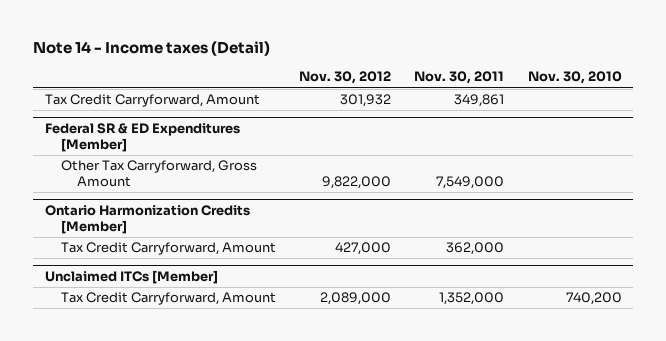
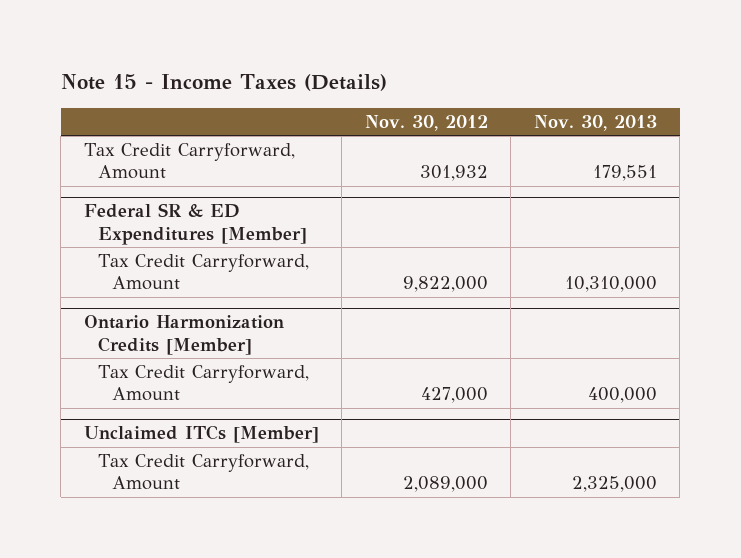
- Note 14 - Income taxes (Detail)
+ Note 15 - Income Taxes (Details)
- | Nov. 30, 2012 | Nov. 30, 2011 | Nov. 30, 2010
+ | Nov. 30, 2012 | Nov. 30, 2013
@ Federal SR & ED Expenditures [Member]
- Other Tax Carryforward, Gross Amount | 9,822,000 | 7,549,000 |
+ Tax Credit Carryforward, Amount | 9,822,000 | 10,310,000

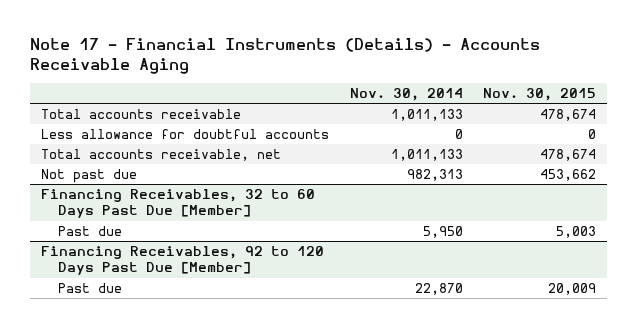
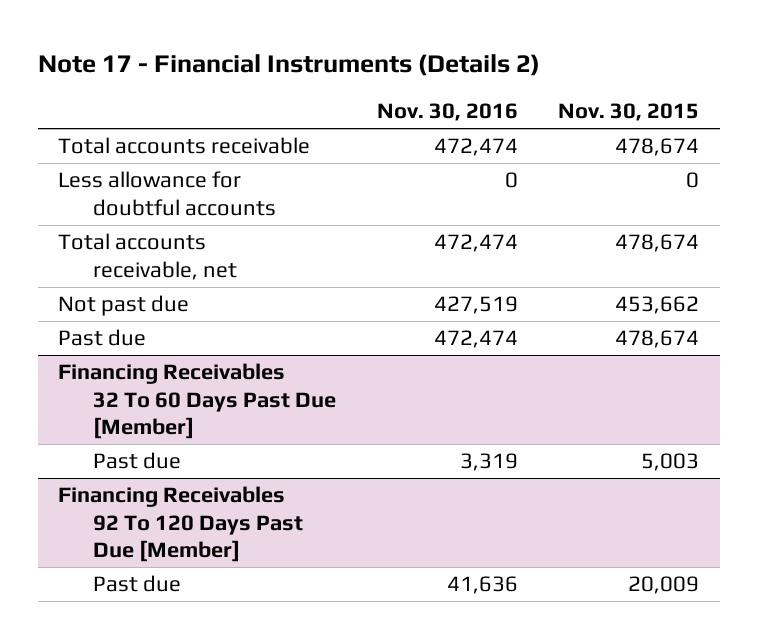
- Note 17 - Financial Instruments (Details) - Accounts Receivable Aging
+ Note 17 - Financial Instruments (Details 2)
- | Nov. 30, 2014 | Nov. 30, 2015
+ | Nov. 30, 2016 | Nov. 30, 2015
- Financing Receivables, 32 to 60 Days Past Due [Member]
+ Past due | 472,474 | 478,674
+ Financing Receivables 32 To 60 Days Past Due [Member]
- Financing Receivables, 92 to 120 Days Past Due [Member]
+ Financing Receivables 92 To 120 Days Past Due [Member]

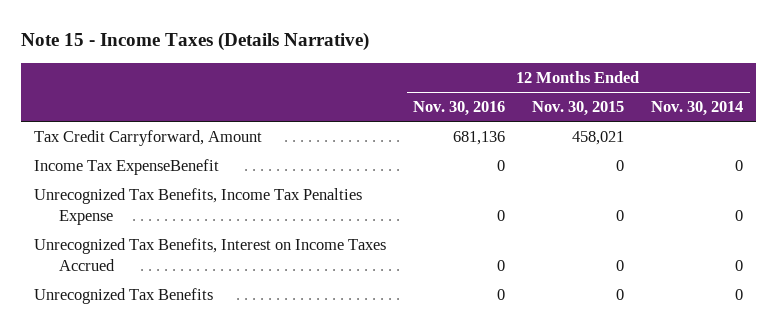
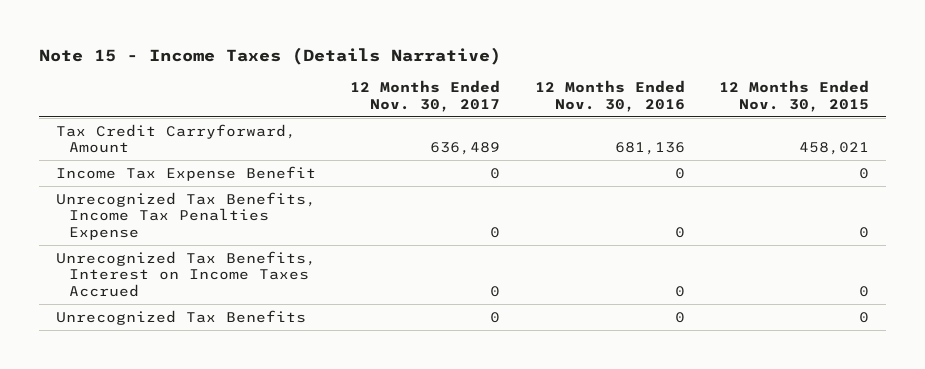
- | 12 Months Ended Nov. 30, 2016 | 12 Months Ended Nov. 30, 2015 | 12 Months Ended Nov. 30, 2014
+ | 12 Months Ended Nov. 30, 2017 | 12 Months Ended Nov. 30, 2016 | 12 Months Ended Nov. 30, 2015
- Income Tax ExpenseBenefit | 0 | 0 | 0
+ Income Tax Expense Benefit | 0 | 0 | 0

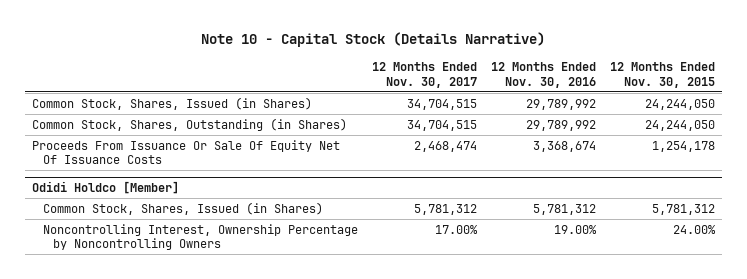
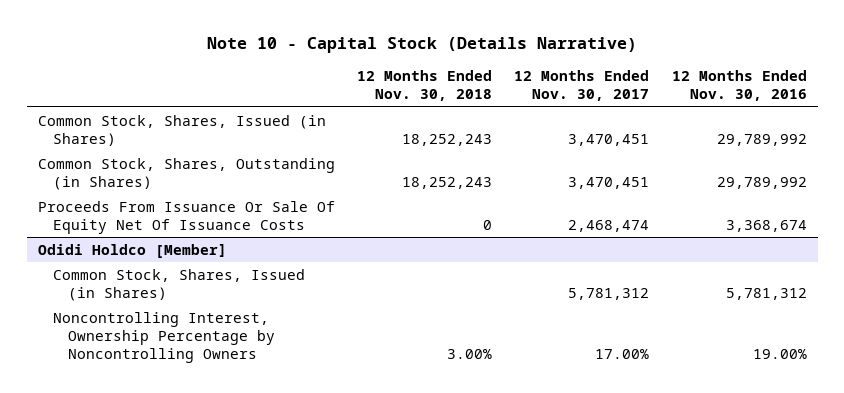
- | 12 Months Ended Nov. 30, 2017 | 12 Months Ended Nov. 30, 2016 | 12 Months Ended Nov. 30, 2015
+ | 12 Months Ended Nov. 30, 2018 | 12 Months Ended Nov. 30, 2017 | 12 Months Ended Nov. 30, 2016
- Common Stock, Shares, Issued (in Shares) | 34,704,515 | 29,789,992 | 24,244,050
- Common Stock, Shares, Outstanding (in Shares) | 34,704,515 | 29,789,992 | 24,244,050
+ Common Stock, Shares, Issued (in Shares) | 18,252,243 | 3,470,451 | 29,789,992
+ Common Stock, Shares, Outstanding (in Shares) | 18,252,243 | 3,470,451 | 29,789,992

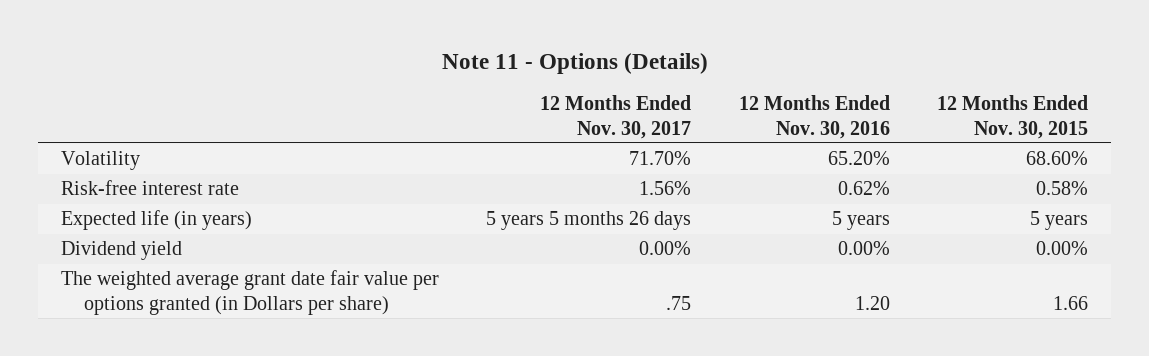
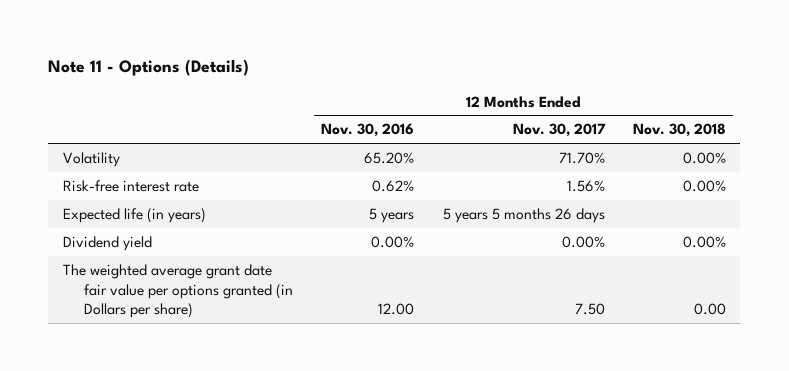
- | 12 Months Ended Nov. 30, 2017 | 12 Months Ended Nov. 30, 2016 | 12 Months Ended Nov. 30, 2015
+ | 12 Months Ended Nov. 30, 2016 | 12 Months Ended Nov. 30, 2017 | 12 Months Ended Nov. 30, 2018
- The weighted average grant date fair value per options granted (in Dollars per share) | .75 | 1.20 | 1.66
+ The weighted average grant date fair value per options granted (in Dollars per share) | 12.00 | 7.50 | 0.00

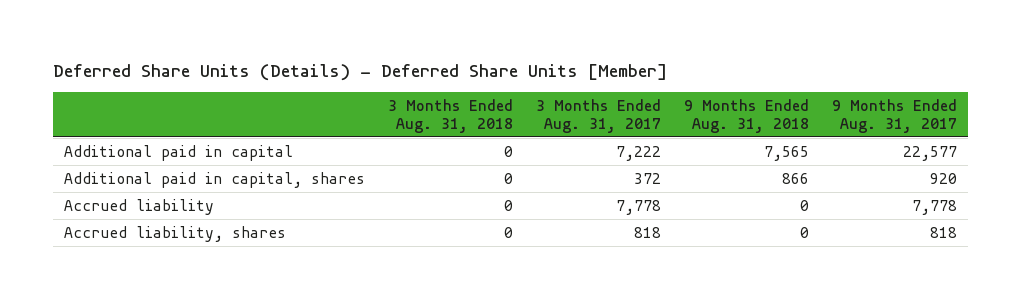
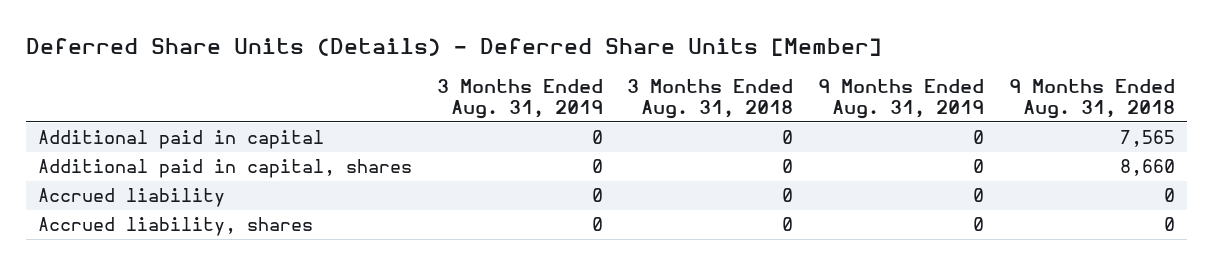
- | 3 Months Ended Aug. 31, 2018 | 3 Months Ended Aug. 31, 2017 | 9 Months Ended Aug. 31, 2018 | 9 Months Ended Aug. 31, 2017
+ | 3 Months Ended Aug. 31, 2019 | 3 Months Ended Aug. 31, 2018 | 9 Months Ended Aug. 31, 2019 | 9 Months Ended Aug. 31, 2018
- Additional paid in capital, shares | 0 | 372 | 866 | 920
+ Additional paid in capital, shares | 0 | 0 | 0 | 8,660

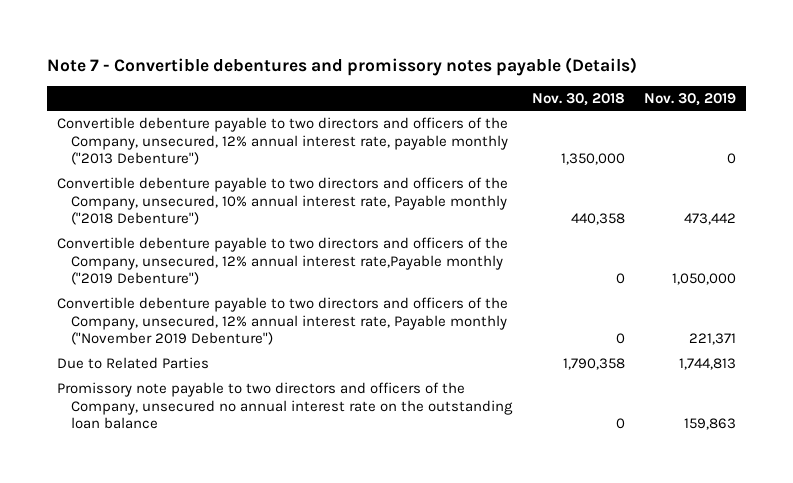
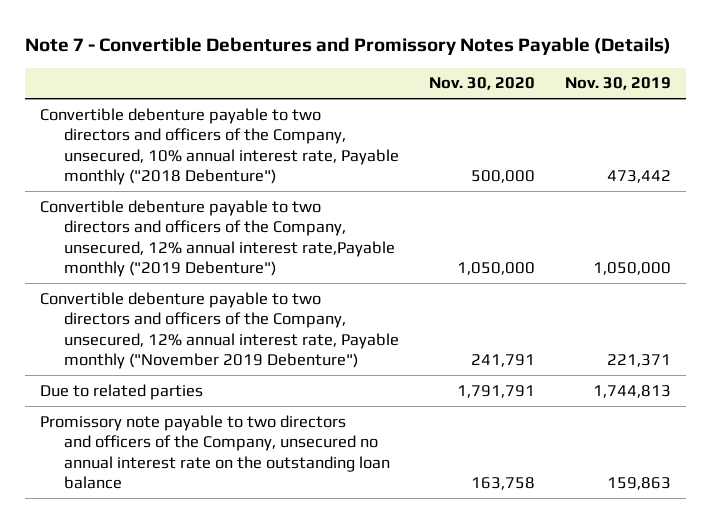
- Note 7 - Convertible debentures and promissory notes payable (Details)
+ Note 7 - Convertible Debentures and Promissory Notes Payable (Details)
- | Nov. 30, 2018 | Nov. 30, 2019
+ | Nov. 30, 2020 | Nov. 30, 2019
- Convertible debenture payable to two directors and officers of the Company, unsecured, 12% annual interest rate, payable monthly ("2013 Debenture") | 1,350,000 | 0
- Due to Related Parties | 1,790,358 | 1,744,813
+ Due to related parties | 1,791,791 | 1,744,813

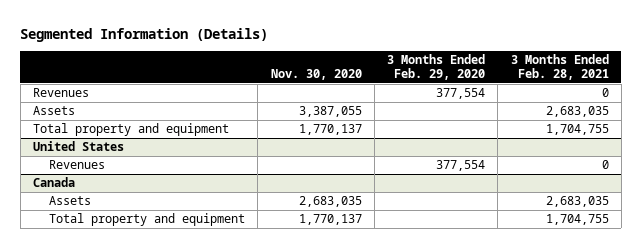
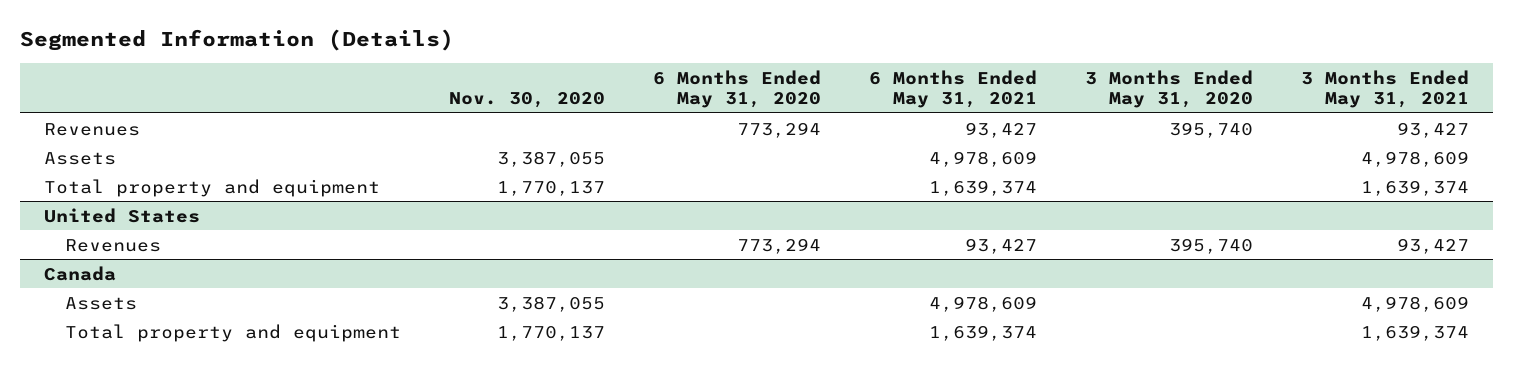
- | Nov. 30, 2020 | 3 Months Ended Feb. 29, 2020 | 3 Months Ended Feb. 28, 2021
+ | Nov. 30, 2020 | 6 Months Ended May 31, 2020 | 6 Months Ended May 31, 2021 | 3 Months Ended May 31, 2020 | 3 Months Ended May 31, 2021
@ Canada
- Assets | 2,683,035 | | 2,683,035
+ Assets | 3,387,055 | | 4,978,609 | | 4,978,609

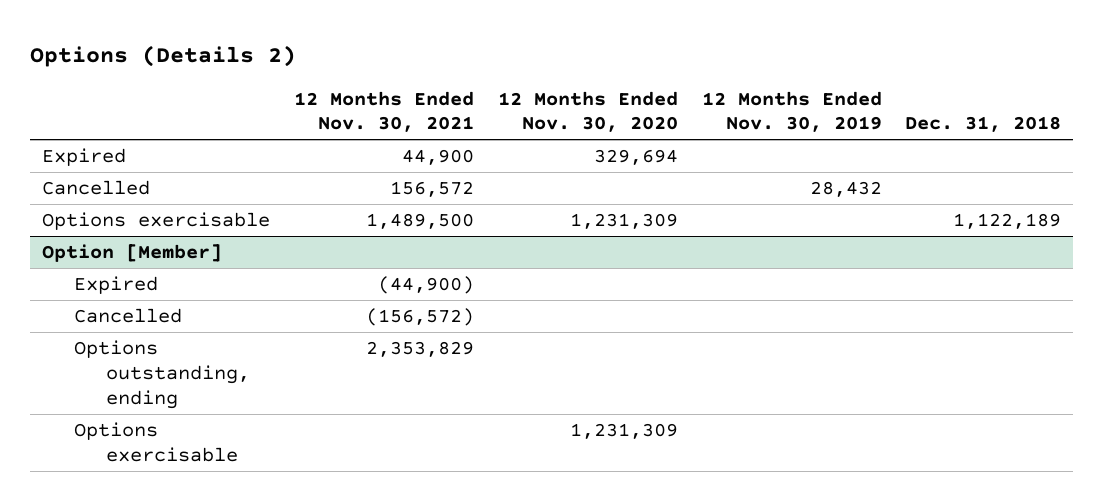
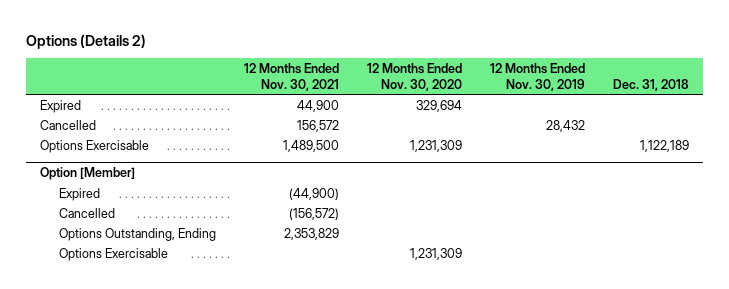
- Options exercisable | 1,489,500 | 1,231,309 | | 1,122,189
+ Options Exercisable | 1,489,500 | 1,231,309 | | 1,122,189
@ Option [Member]
- Options outstanding, ending | 2,353,829 | | |
- Options exercisable | | 1,231,309 | |
+ Options Outstanding, Ending | 2,353,829 | | |
+ Options Exercisable | | 1,231,309 | |

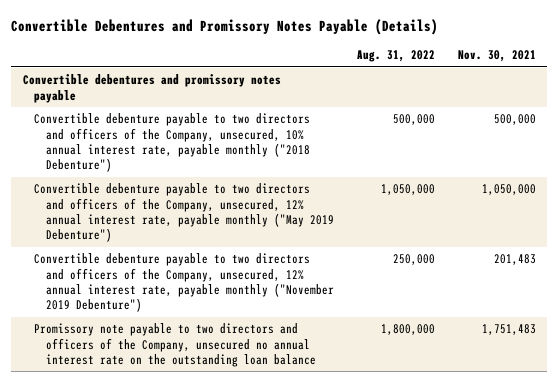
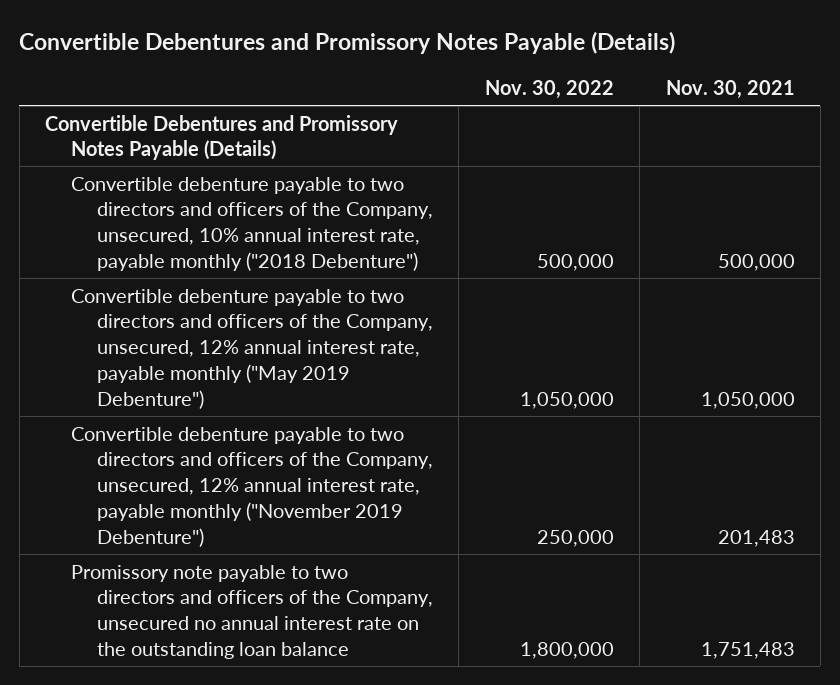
- | Aug. 31, 2022 | Nov. 30, 2021
+ | Nov. 30, 2022 | Nov. 30, 2021
- Convertible debentures and promissory notes payable
+ Convertible Debentures and Promissory Notes Payable (Details)

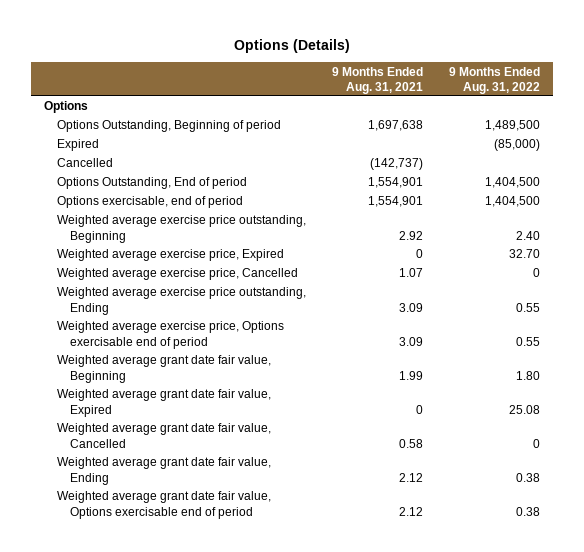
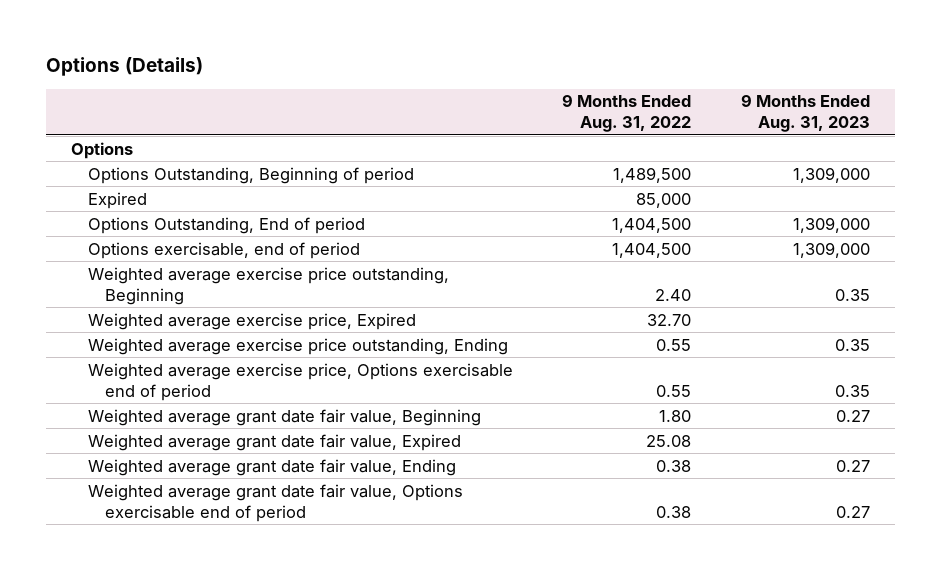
- | 9 Months Ended Aug. 31, 2021 | 9 Months Ended Aug. 31, 2022
+ | 9 Months Ended Aug. 31, 2022 | 9 Months Ended Aug. 31, 2023
- Expired | | (85,000)
- Cancelled | (142,737) |
+ Expired | 85,000 |
- Weighted average exercise price, Cancelled | 1.07 | 0
- Weighted average grant date fair value, Cancelled | 0.58 | 0

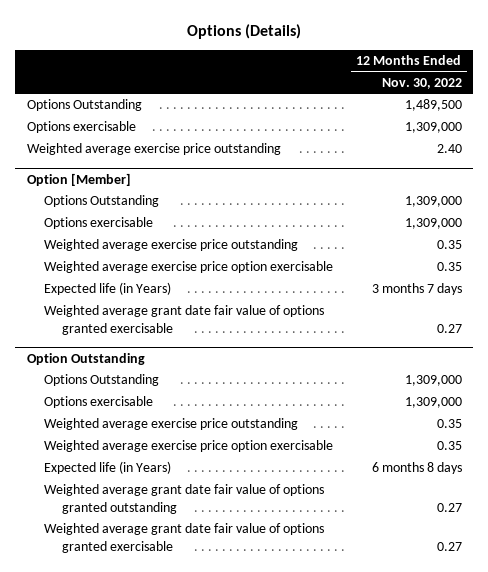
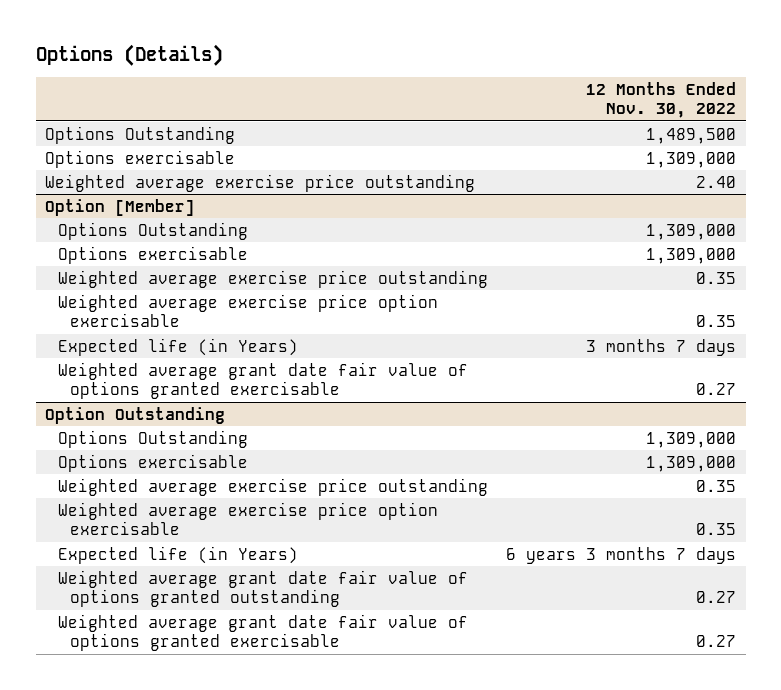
@ Option Outstanding
- Expected life (in Years) | 6 months 8 days
+ Expected life (in Years) | 6 years 3 months 7 days

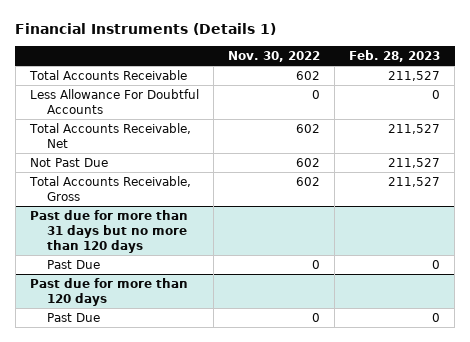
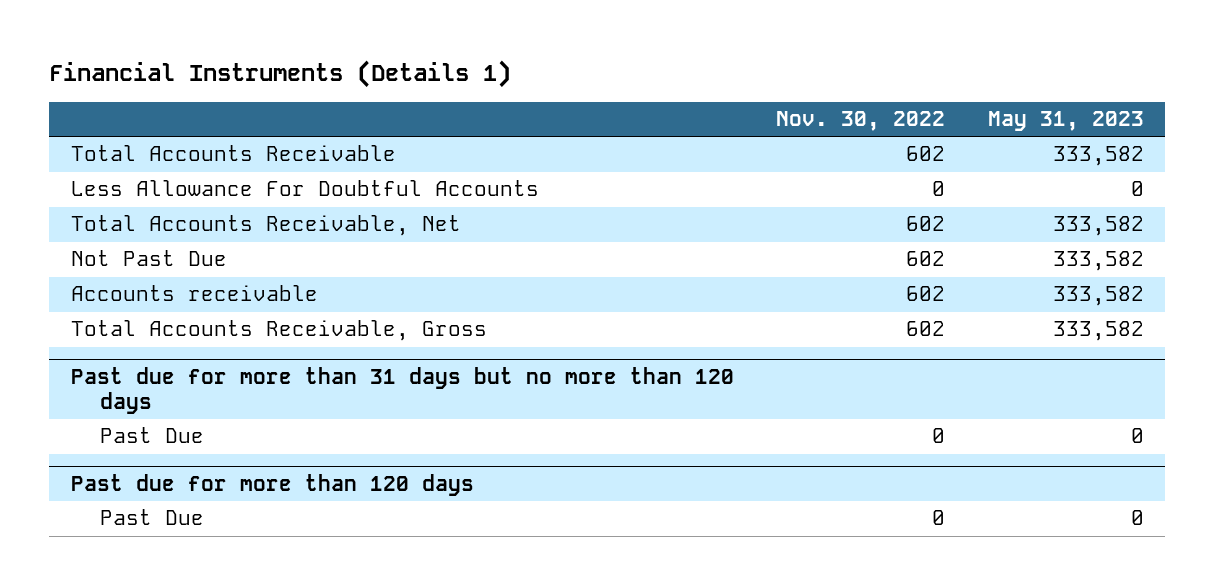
- | Nov. 30, 2022 | Feb. 28, 2023
+ | Nov. 30, 2022 | May 31, 2023
+ Accounts receivable | 602 | 333,582

